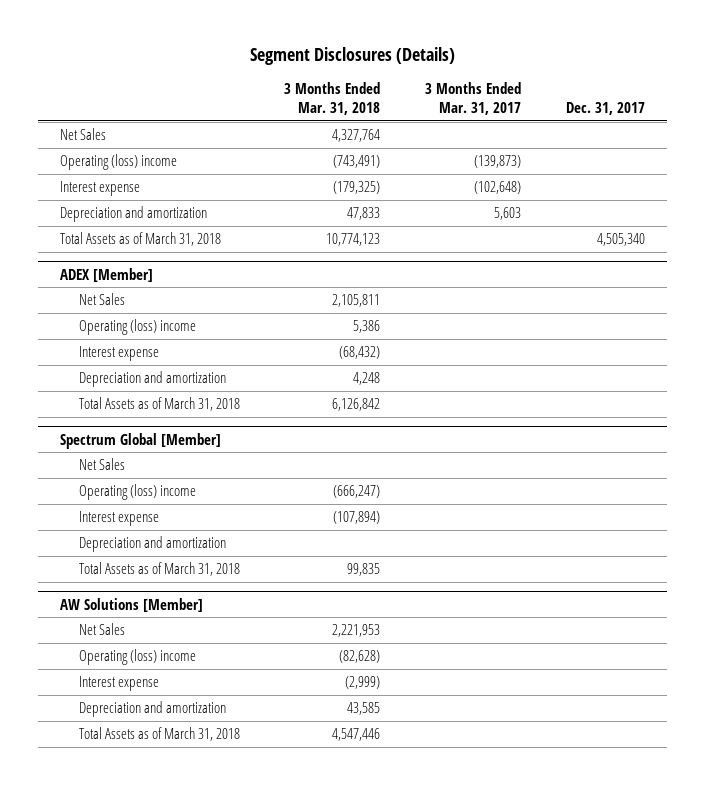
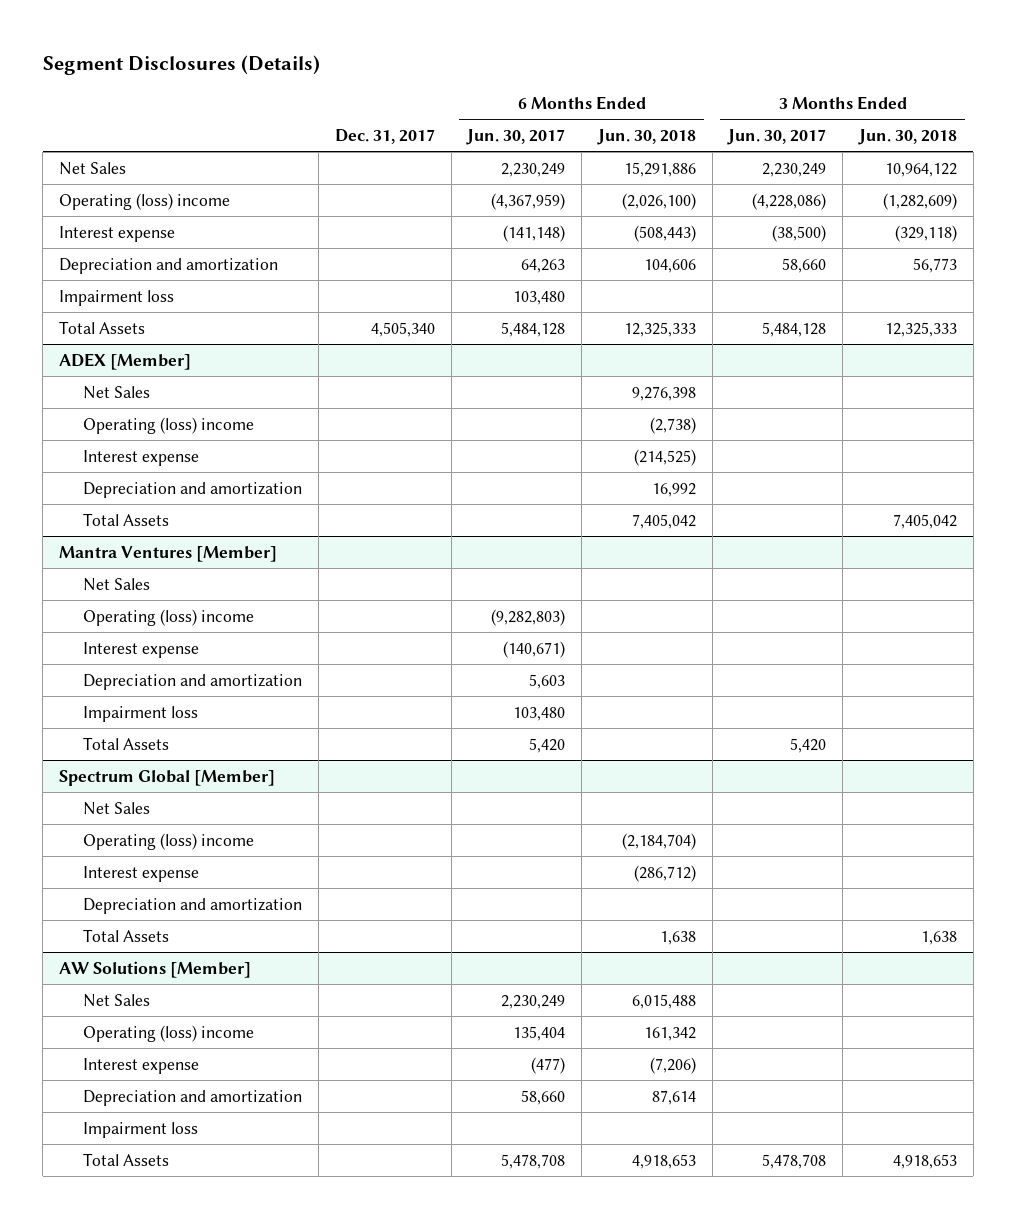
- | 3 Months Ended Mar. 31, 2018 | 3 Months Ended Mar. 31, 2017 | Dec. 31, 2017
+ | Dec. 31, 2017 | 6 Months Ended Jun. 30, 2017 | 6 Months Ended Jun. 30, 2018 | 3 Months Ended Jun. 30, 2017 | 3 Months Ended Jun. 30, 2018
- Total Assets as of March 31, 2018 | 10,774,123 | | 4,505,340
+ Impairment loss | | 103,480 | | |
+ Total Assets | 4,505,340 | 5,484,128 | 12,325,333 | 5,484,128 | 12,325,333
@ ADEX [Member]
- Total Assets as of March 31, 2018 | 6,126,842 | |
+ Total Assets | | | 7,405,042 | | 7,405,042
+ Mantra Ventures [Member]
+ Net Sales
+ Operating (loss) income | | (9,282,803) | | |
+ Interest expense | | (140,671) | | |
+ Depreciation and amortization | | 5,603 | | |
+ Impairment loss | | 103,480 | | |
+ Total Assets | | 5,420 | | 5,420 |
@ Spectrum Global [Member]
- Total Assets as of March 31, 2018 | 99,835 | |
+ Total Assets | | | 1,638 | | 1,638
@ AW Solutions [Member]
- Total Assets as of March 31, 2018 | 4,547,446 | |
+ Impairment loss
+ Total Assets | | 5,478,708 | 4,918,653 | 5,478,708 | 4,918,653

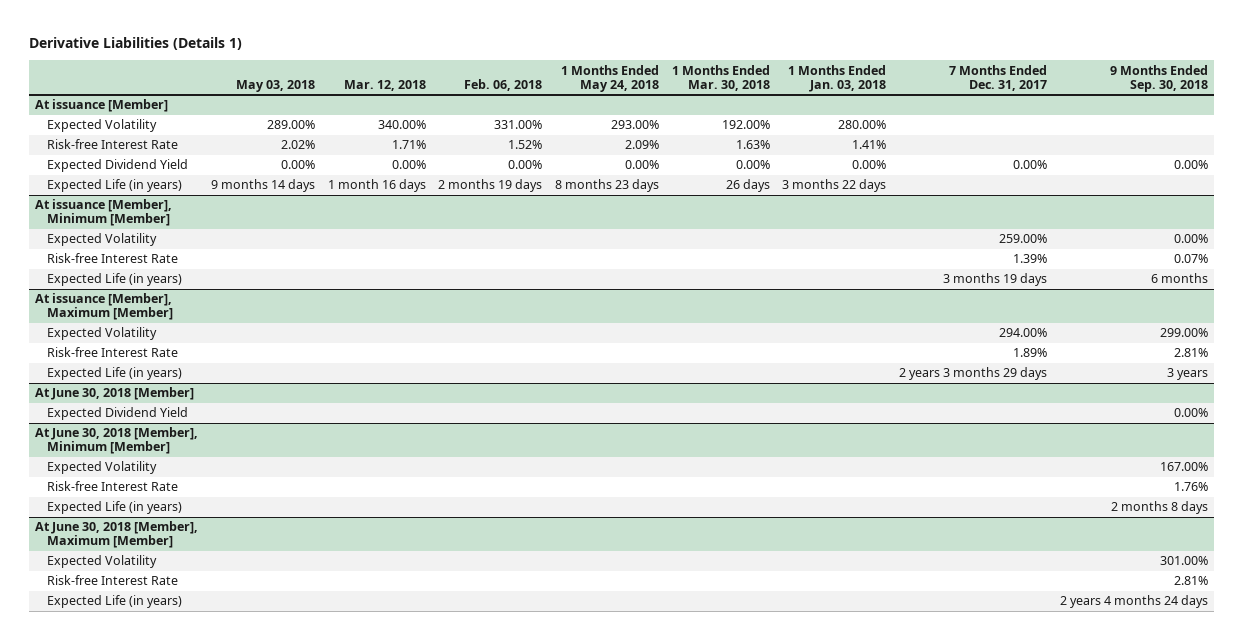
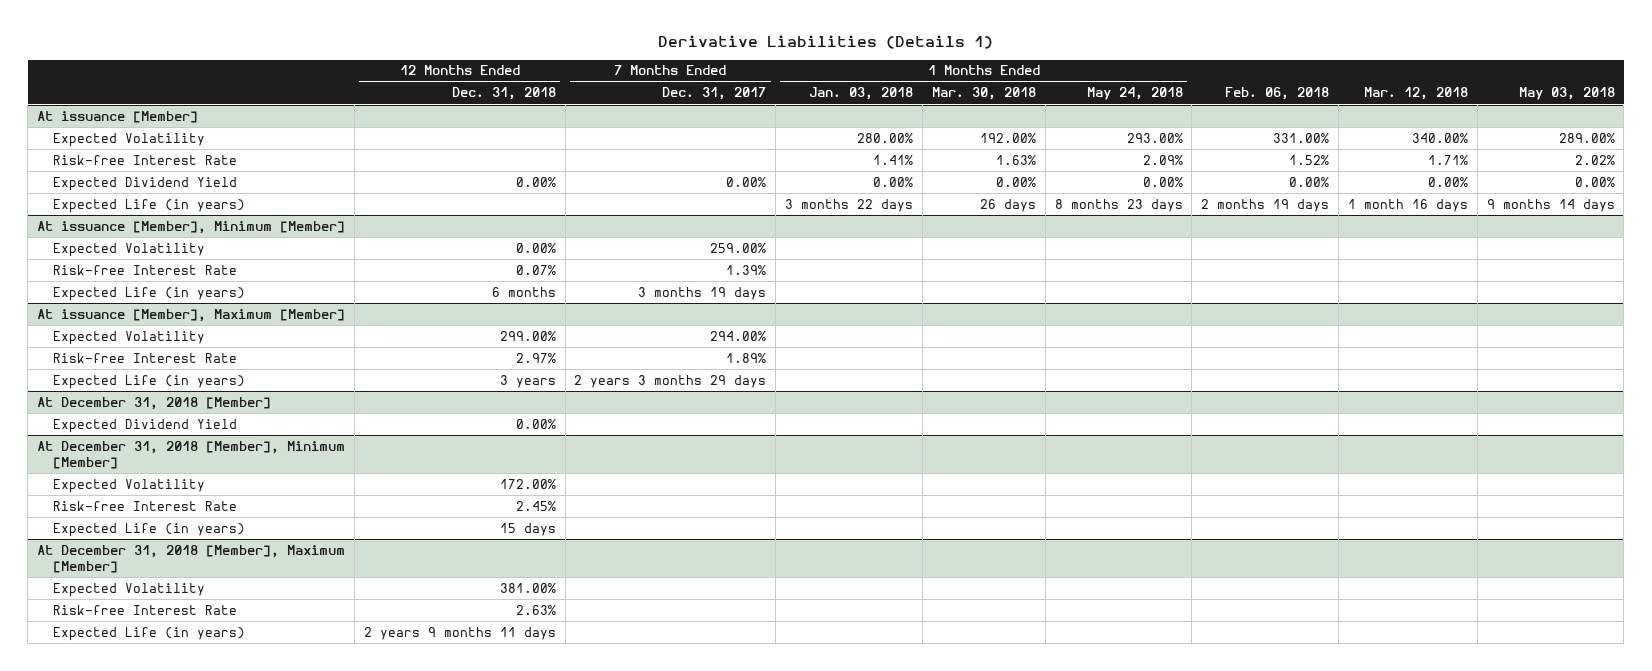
- | May 03, 2018 | Mar. 12, 2018 | Feb. 06, 2018 | 1 Months Ended May 24, 2018 | 1 Months Ended Mar. 30, 2018 | 1 Months Ended Jan. 03, 2018 | 7 Months Ended Dec. 31, 2017 | 9 Months Ended Sep. 30, 2018
+ | 12 Months Ended Dec. 31, 2018 | 7 Months Ended Dec. 31, 2017 | 1 Months Ended Jan. 03, 2018 | 1 Months Ended Mar. 30, 2018 | 1 Months Ended May 24, 2018 | Feb. 06, 2018 | Mar. 12, 2018 | May 03, 2018
- At June 30, 2018 [Member]
+ At December 31, 2018 [Member]
- At June 30, 2018 [Member], Minimum [Member]
- Expected Volatility | | | | | | | | 167.00%
- Risk-free Interest Rate | | | | | | | | 1.76%
- Expected Life (in years) | | | | | | | | 2 months 8 days
- At June 30, 2018 [Member], Maximum [Member]
- Expected Volatility | | | | | | | | 301.00%
- Risk-free Interest Rate | | | | | | | | 2.81%
- Expected Life (in years) | | | | | | | | 2 years 4 months 24 days
+ At December 31, 2018 [Member], Minimum [Member]
+ Expected Volatility | 172.00% | | | | | | |
+ Risk-free Interest Rate | 2.45% | | | | | | |
+ Expected Life (in years) | 15 days | | | | | | |
+ At December 31, 2018 [Member], Maximum [Member]
+ Expected Volatility | 381.00% | | | | | | |
+ Risk-free Interest Rate | 2.63% | | | | | | |
+ Expected Life (in years) | 2 years 9 months 11 days | | | | | | |

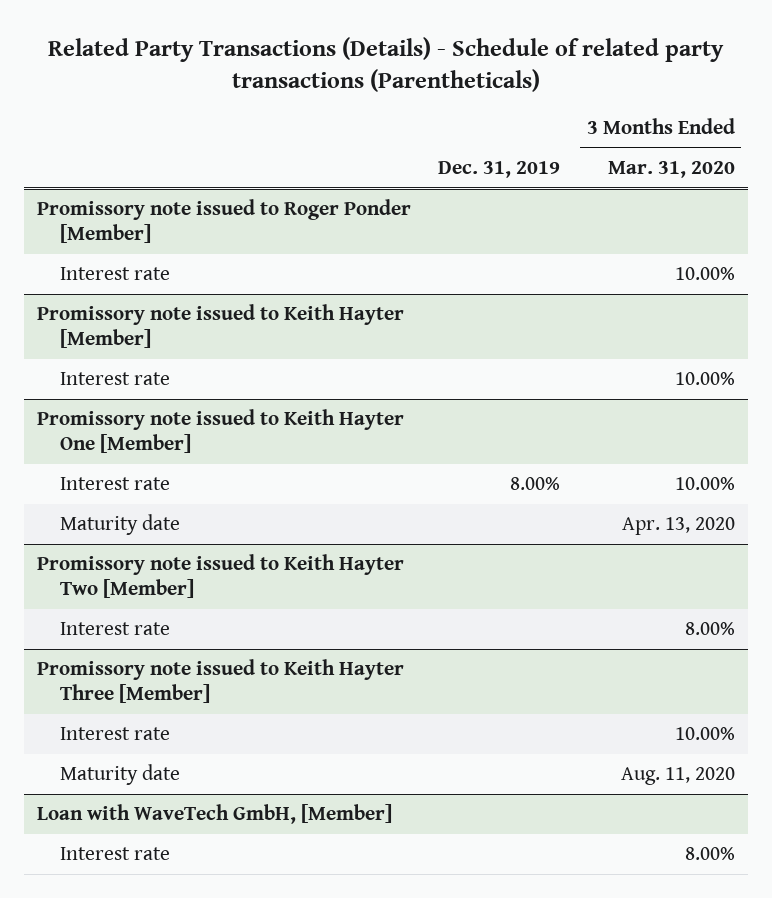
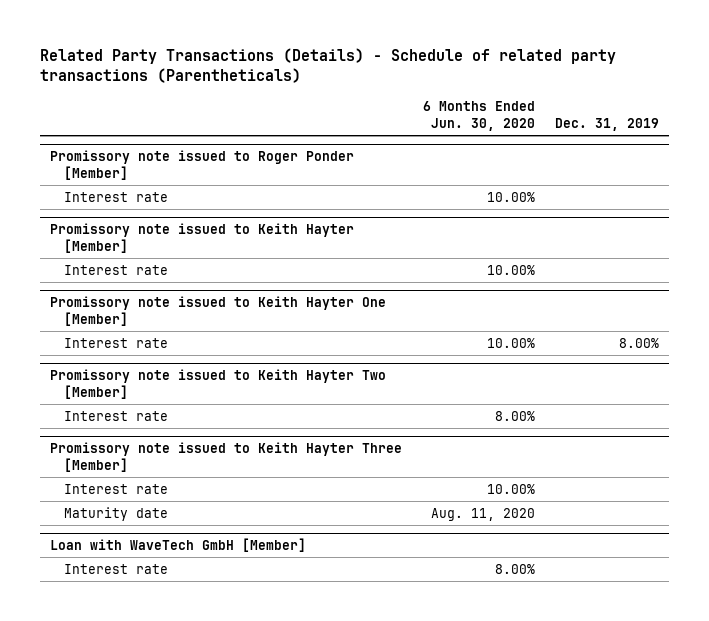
- | Dec. 31, 2019 | 3 Months Ended Mar. 31, 2020
+ | 6 Months Ended Jun. 30, 2020 | Dec. 31, 2019
@ Promissory note issued to Keith Hayter One [Member]
- Maturity date | | Apr. 13, 2020
- Loan with WaveTech GmbH, [Member]
+ Loan with WaveTech GmbH [Member]

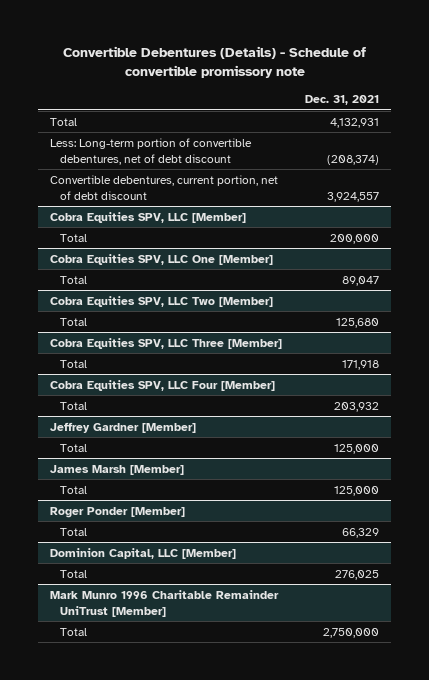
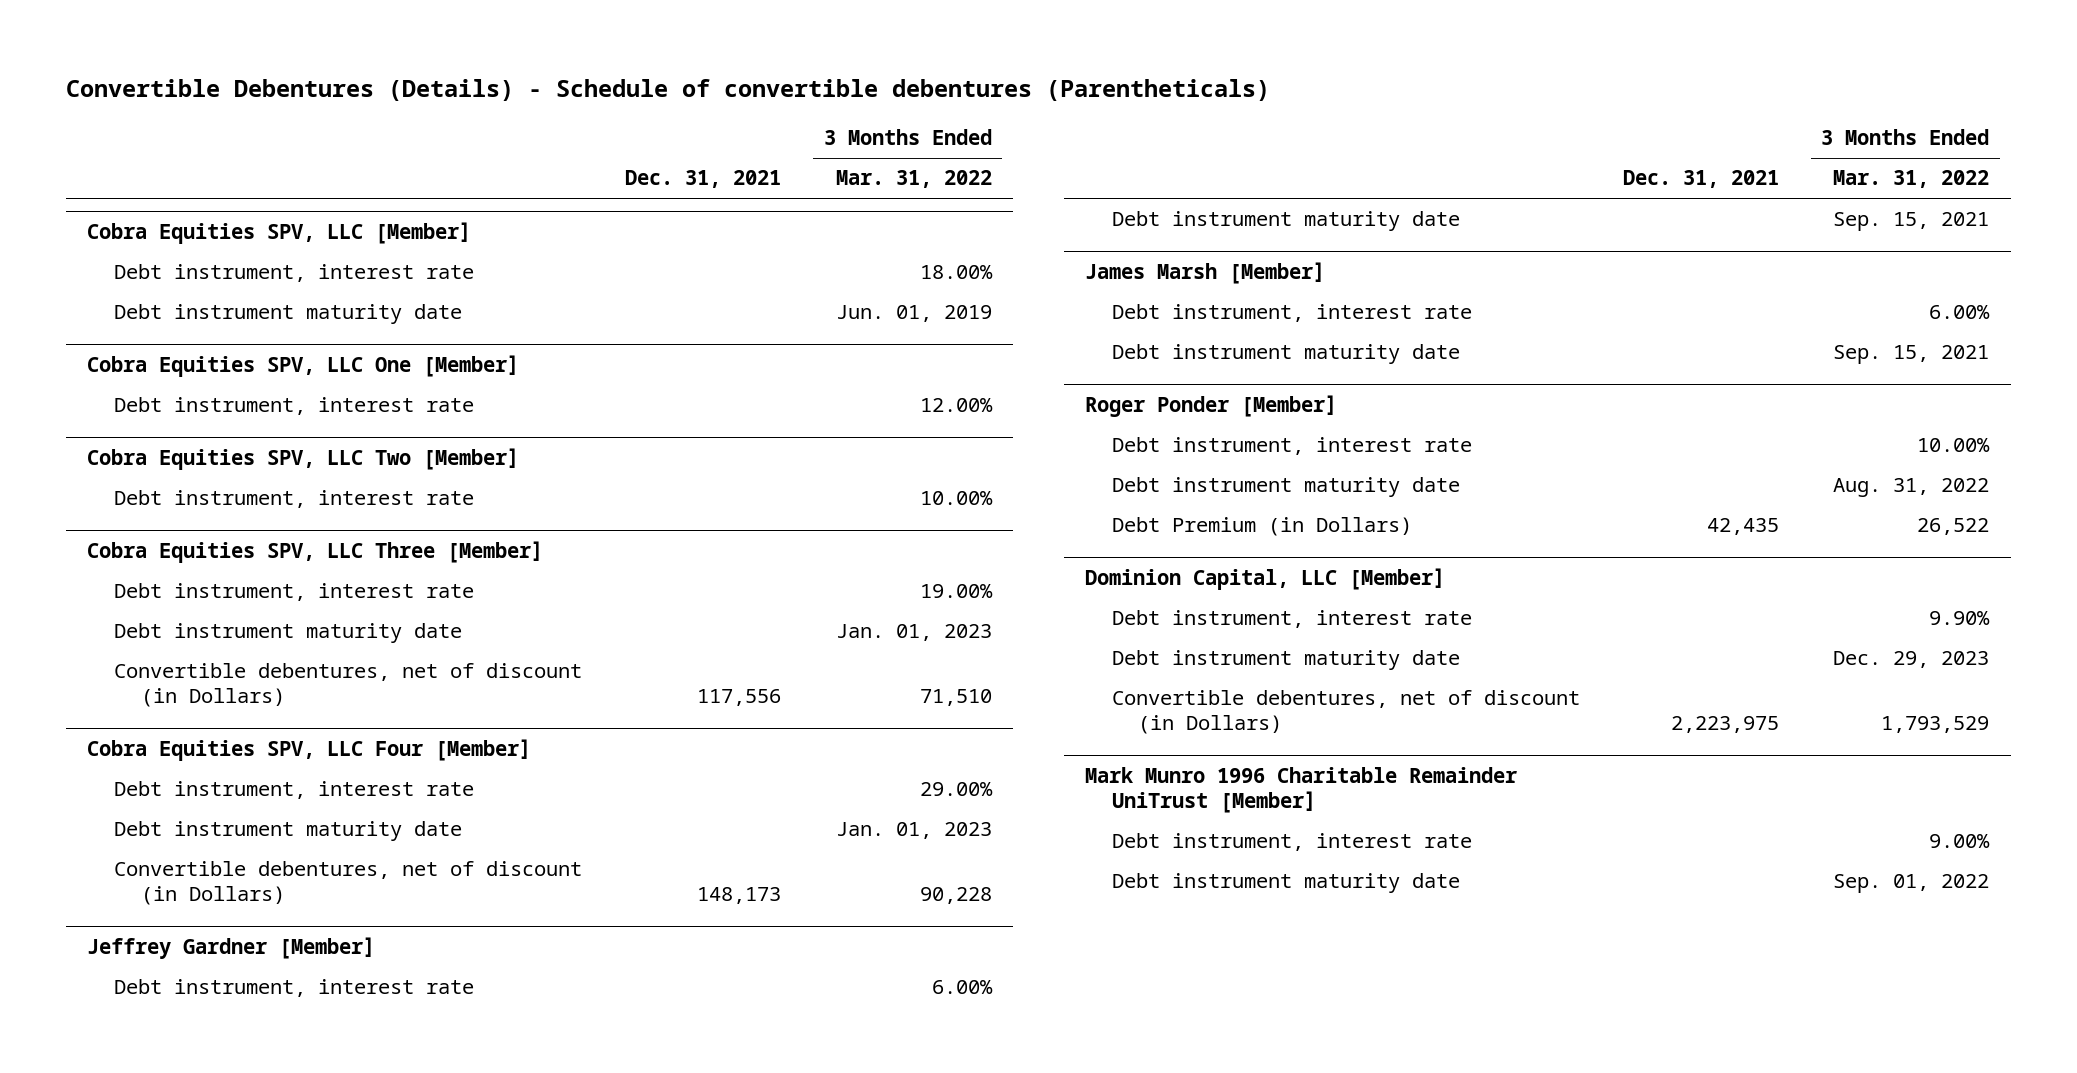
- Convertible Debentures (Details) - Schedule of convertible promissory note
+ Convertible Debentures (Details) - Schedule of convertible debentures (Parentheticals)
- | Dec. 31, 2021
+ | Dec. 31, 2021 | 3 Months Ended Mar. 31, 2022
- Total | 4,132,931
- Less: Long-term portion of convertible debentures, net of debt discount | (208,374)
- Convertible debentures, current portion, net of debt discount | 3,924,557
@ Cobra Equities SPV, LLC [Member]
- Total | 200,000
+ Debt instrument, interest rate | | 18.00%
+ Debt instrument maturity date | | Jun. 01, 2019
@ Cobra Equities SPV, LLC One [Member]
- Total | 89,047
+ Debt instrument, interest rate | | 12.00%
@ Cobra Equities SPV, LLC Two [Member]
- Total | 125,680
+ Debt instrument, interest rate | | 10.00%
@ Cobra Equities SPV, LLC Three [Member]
- Total | 171,918
+ Debt instrument, interest rate | | 19.00%
+ Debt instrument maturity date | | Jan. 01, 2023
+ Convertible debentures, net of discount (in Dollars) | 117,556 | 71,510
@ Cobra Equities SPV, LLC Four [Member]
- Total | 203,932
+ Debt instrument, interest rate | | 29.00%
+ Debt instrument maturity date | | Jan. 01, 2023
+ Convertible debentures, net of discount (in Dollars) | 148,173 | 90,228
@ Jeffrey Gardner [Member]
- Total | 125,000
+ Debt instrument, interest rate | | 6.00%
+ Debt instrument maturity date | | Sep. 15, 2021
@ James Marsh [Member]
- Total | 125,000
+ Debt instrument, interest rate | | 6.00%
+ Debt instrument maturity date | | Sep. 15, 2021
@ Roger Ponder [Member]
- Total | 66,329
+ Debt instrument, interest rate | | 10.00%
+ Debt instrument maturity date | | Aug. 31, 2022
+ Debt Premium (in Dollars) | 42,435 | 26,522
@ Dominion Capital, LLC [Member]
- Total | 276,025
+ Debt instrument, interest rate | | 9.90%
+ Debt instrument maturity date | | Dec. 29, 2023
+ Convertible debentures, net of discount (in Dollars) | 2,223,975 | 1,793,529
@ Mark Munro 1996 Charitable Remainder UniTrust [Member]
- Total | 2,750,000
+ Debt instrument, interest rate | | 9.00%
+ Debt instrument maturity date | | Sep. 01, 2022

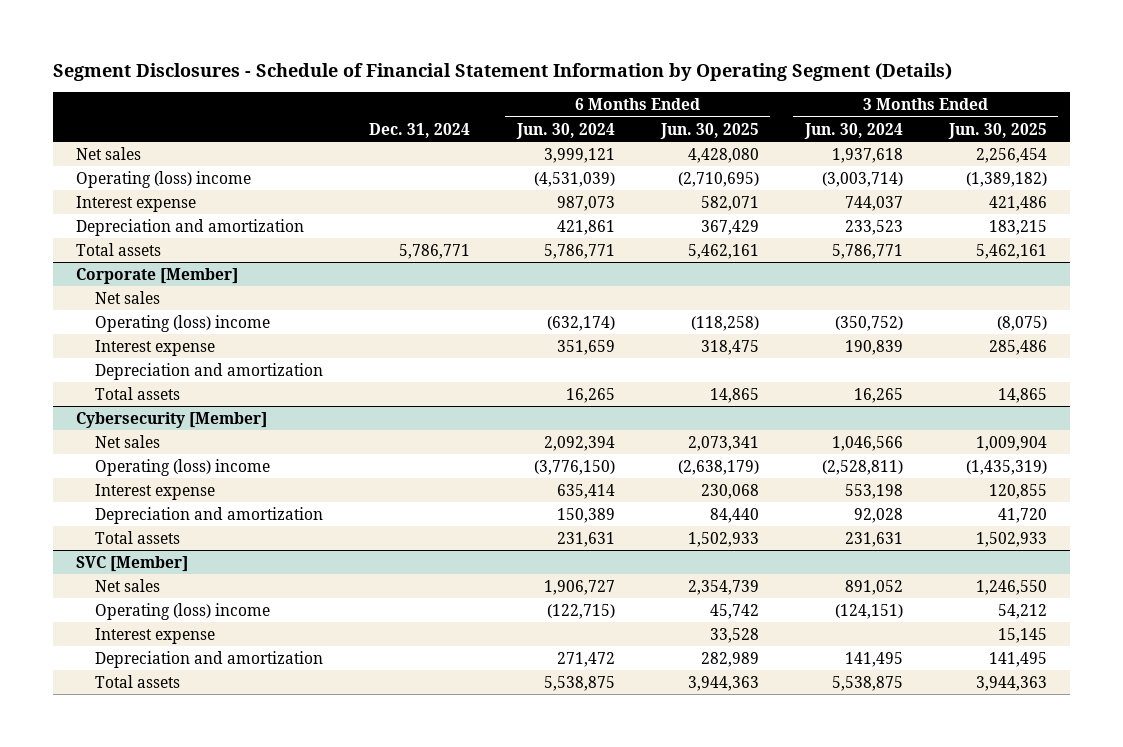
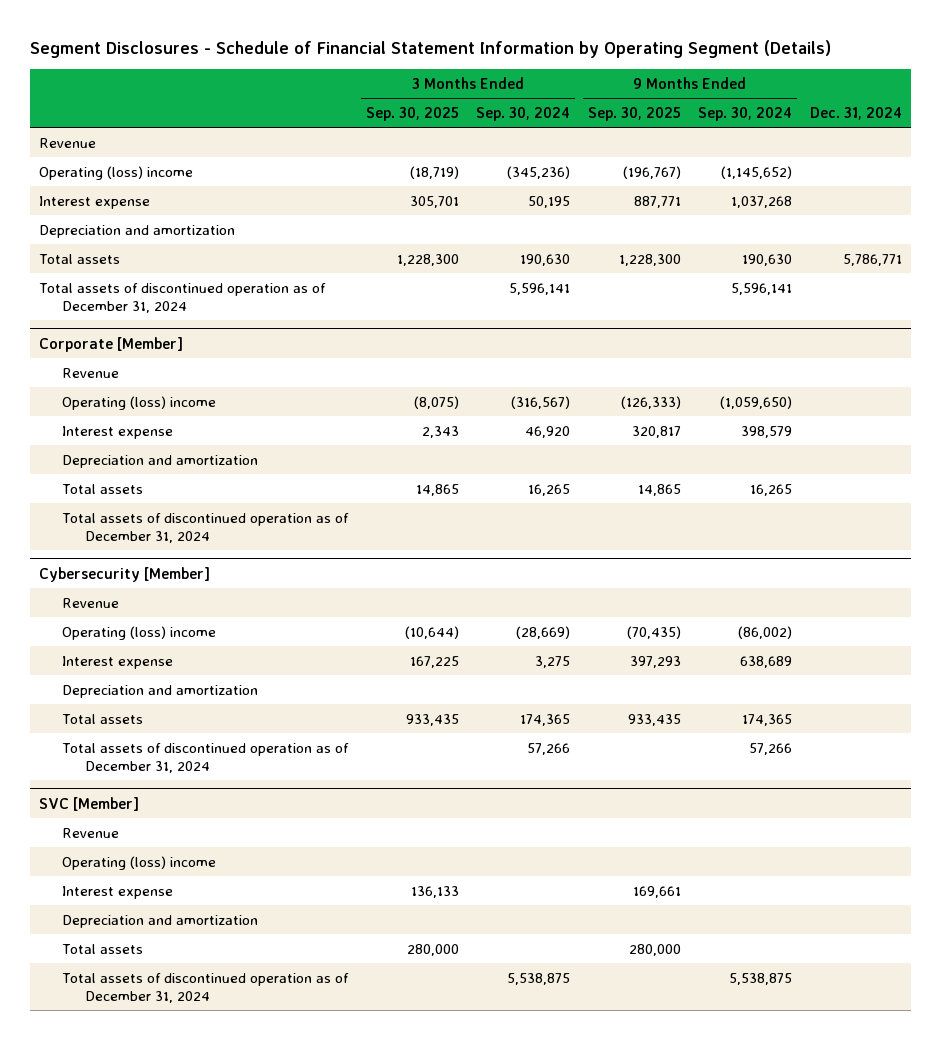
- | Dec. 31, 2024 | 6 Months Ended Jun. 30, 2024 | 6 Months Ended Jun. 30, 2025 | 3 Months Ended Jun. 30, 2024 | 3 Months Ended Jun. 30, 2025
+ | 3 Months Ended Sep. 30, 2025 | 3 Months Ended Sep. 30, 2024 | 9 Months Ended Sep. 30, 2025 | 9 Months Ended Sep. 30, 2024 | Dec. 31, 2024
- Net sales | | 3,999,121 | 4,428,080 | 1,937,618 | 2,256,454
+ Revenue
+ Total assets of discontinued operation as of December 31, 2024 | | 5,596,141 | | 5,596,141 |
@ Corporate [Member]
- Net sales
+ Revenue
+ Total assets of discontinued operation as of December 31, 2024
@ Cybersecurity [Member]
- Net sales | | 2,092,394 | 2,073,341 | 1,046,566 | 1,009,904
+ Revenue
+ Total assets of discontinued operation as of December 31, 2024 | | 57,266 | | 57,266 |
@ SVC [Member]
- Net sales | | 1,906,727 | 2,354,739 | 891,052 | 1,246,550
+ Revenue
+ Total assets of discontinued operation as of December 31, 2024 | | 5,538,875 | | 5,538,875 |

